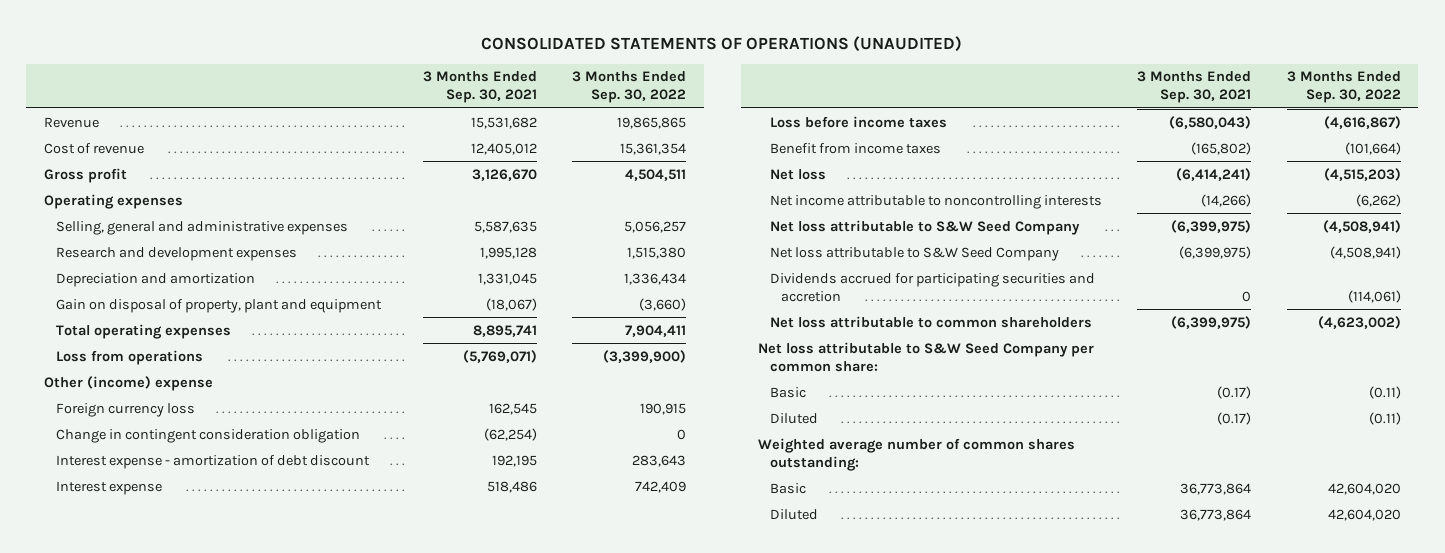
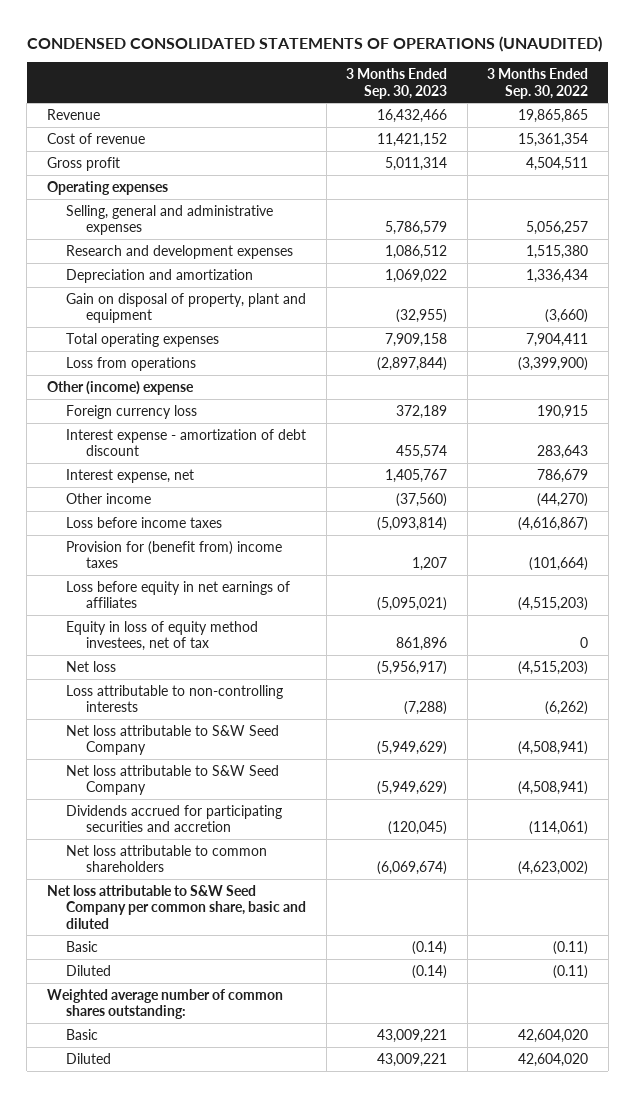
- CONSOLIDATED STATEMENTS OF OPERATIONS (UNAUDITED)
+ CONDENSED CONSOLIDATED STATEMENTS OF OPERATIONS (UNAUDITED)
- | 3 Months Ended Sep. 30, 2021 | 3 Months Ended Sep. 30, 2022
+ | 3 Months Ended Sep. 30, 2023 | 3 Months Ended Sep. 30, 2022
- Change in contingent consideration obligation | (62,254) | 0
- Interest expense | 518,486 | 742,409
+ Interest expense, net | 1,405,767 | 786,679
+ Other income | (37,560) | (44,270)
- Benefit from income taxes | (165,802) | (101,664)
+ Provision for (benefit from) income taxes | 1,207 | (101,664)
+ Loss before equity in net earnings of affiliates | (5,095,021) | (4,515,203)
+ Equity in loss of equity method investees, net of tax | 861,896 | 0
- Net income attributable to noncontrolling interests | (14,266) | (6,262)
+ Loss attributable to non-controlling interests | (7,288) | (6,262)
- Net loss attributable to S&W Seed Company per common share:
+ Net loss attributable to S&W Seed Company per common share, basic and diluted

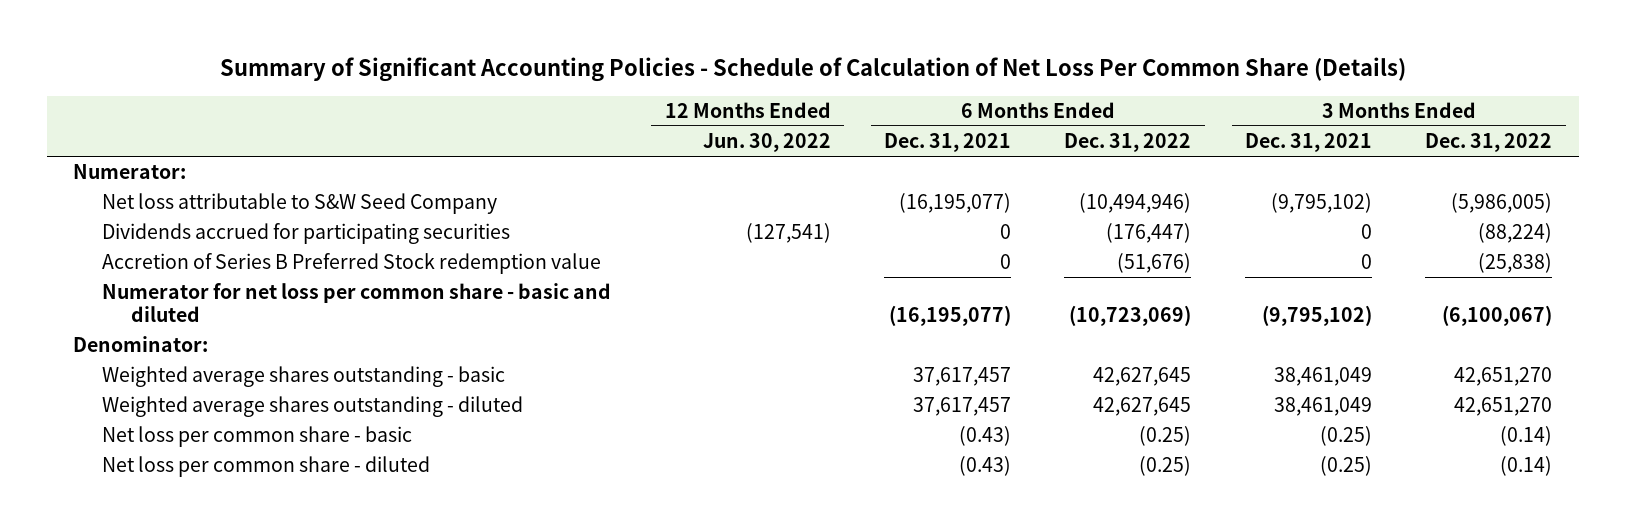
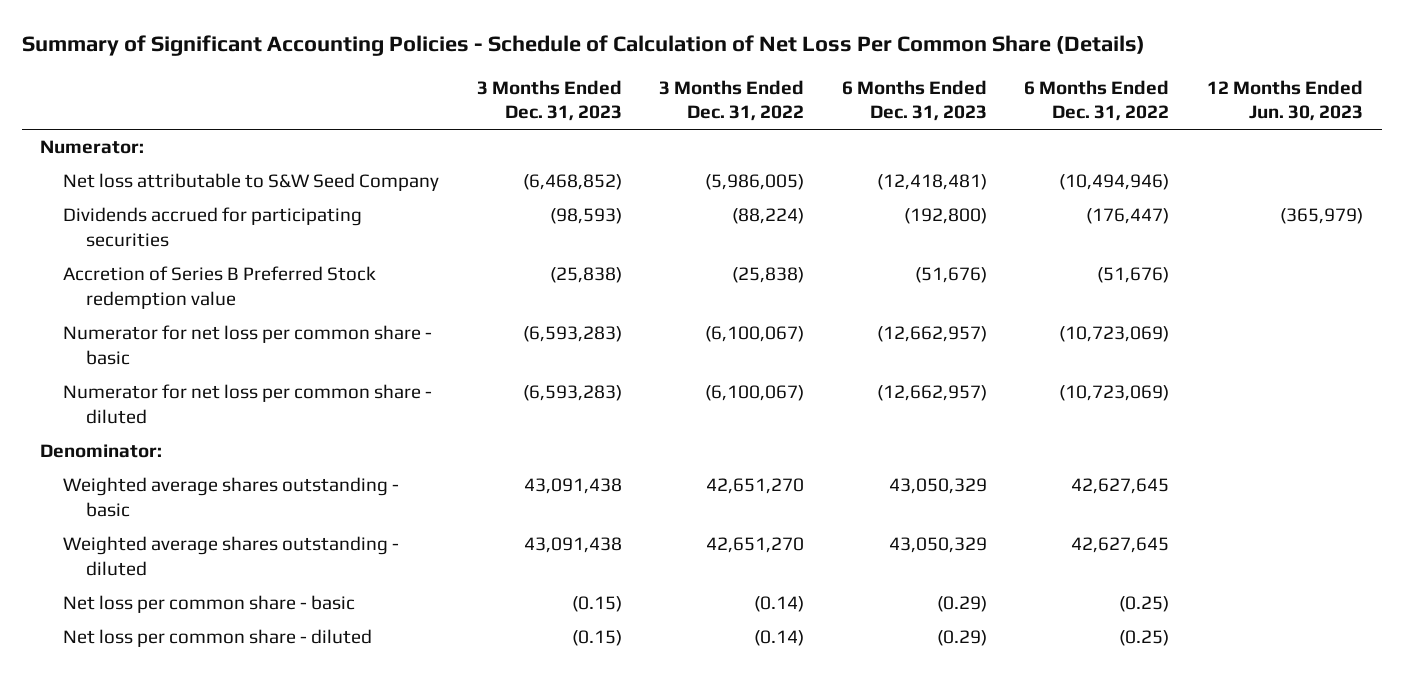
- | 12 Months Ended Jun. 30, 2022 | 6 Months Ended Dec. 31, 2021 | 6 Months Ended Dec. 31, 2022 | 3 Months Ended Dec. 31, 2021 | 3 Months Ended Dec. 31, 2022
+ | 3 Months Ended Dec. 31, 2023 | 3 Months Ended Dec. 31, 2022 | 6 Months Ended Dec. 31, 2023 | 6 Months Ended Dec. 31, 2022 | 12 Months Ended Jun. 30, 2023
- Numerator for net loss per common share - basic and diluted | | (16,195,077) | (10,723,069) | (9,795,102) | (6,100,067)
+ Numerator for net loss per common share - basic | (6,593,283) | (6,100,067) | (12,662,957) | (10,723,069) |
+ Numerator for net loss per common share - diluted | (6,593,283) | (6,100,067) | (12,662,957) | (10,723,069) |

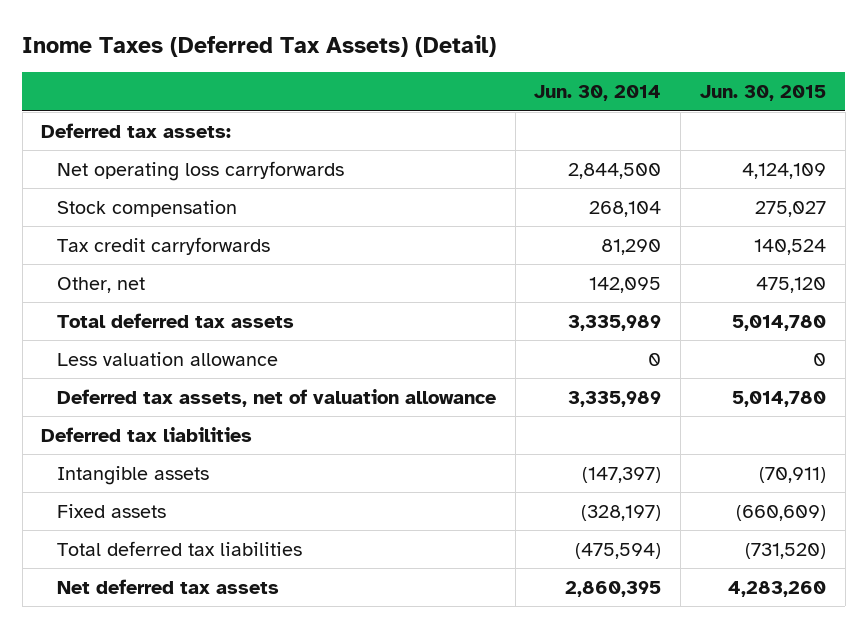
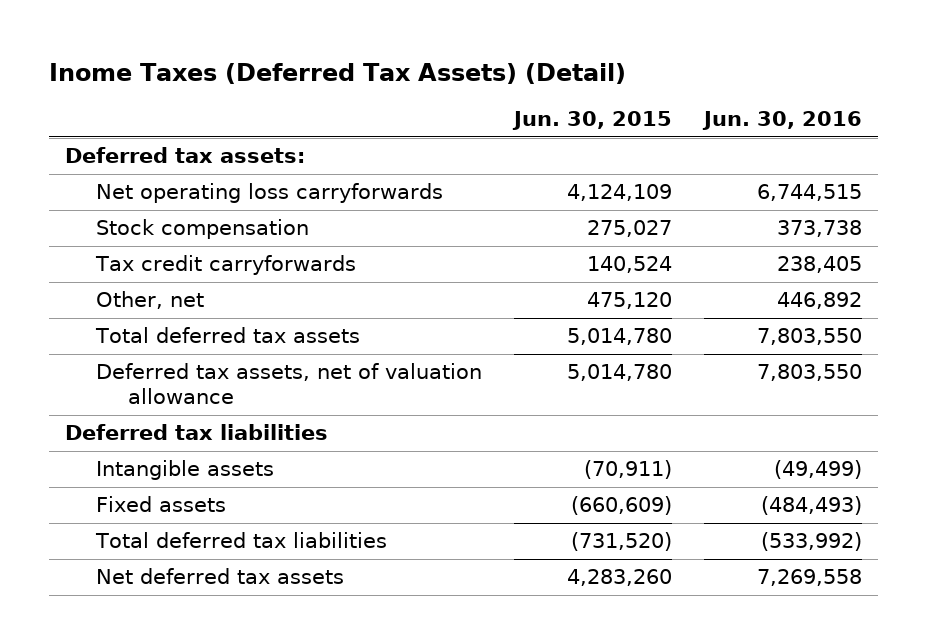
- | Jun. 30, 2014 | Jun. 30, 2015
+ | Jun. 30, 2015 | Jun. 30, 2016
- Less valuation allowance | 0 | 0

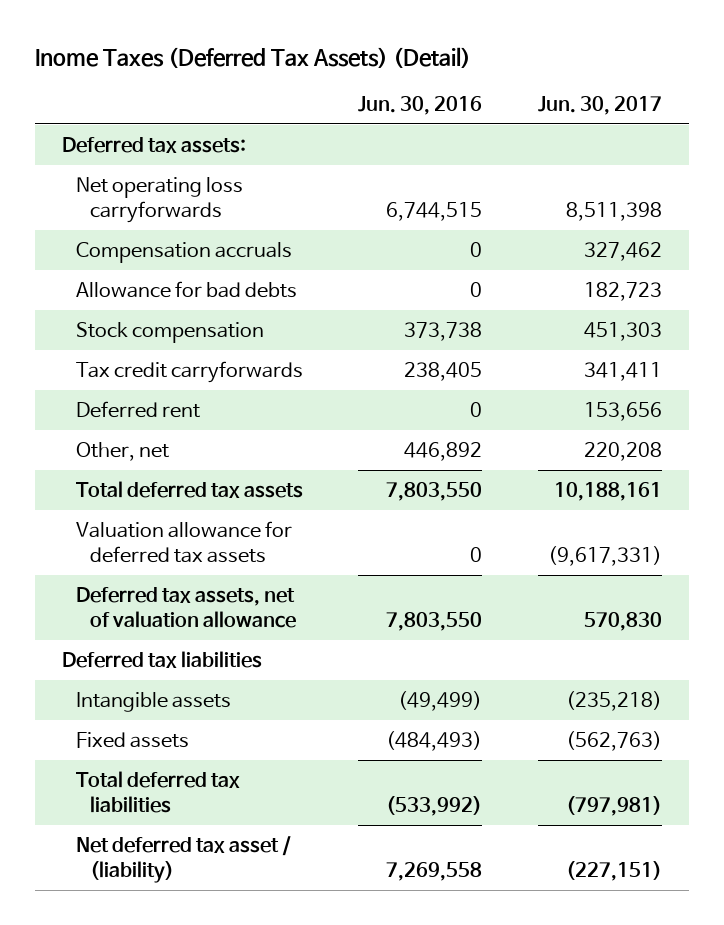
- | Jun. 30, 2015 | Jun. 30, 2016
+ | Jun. 30, 2016 | Jun. 30, 2017
+ Compensation accruals | 0 | 327,462
+ Allowance for bad debts | 0 | 182,723
+ Deferred rent | 0 | 153,656
+ Valuation allowance for deferred tax assets | 0 | (9,617,331)
- Net deferred tax assets | 4,283,260 | 7,269,558
+ Net deferred tax asset / (liability) | 7,269,558 | (227,151)

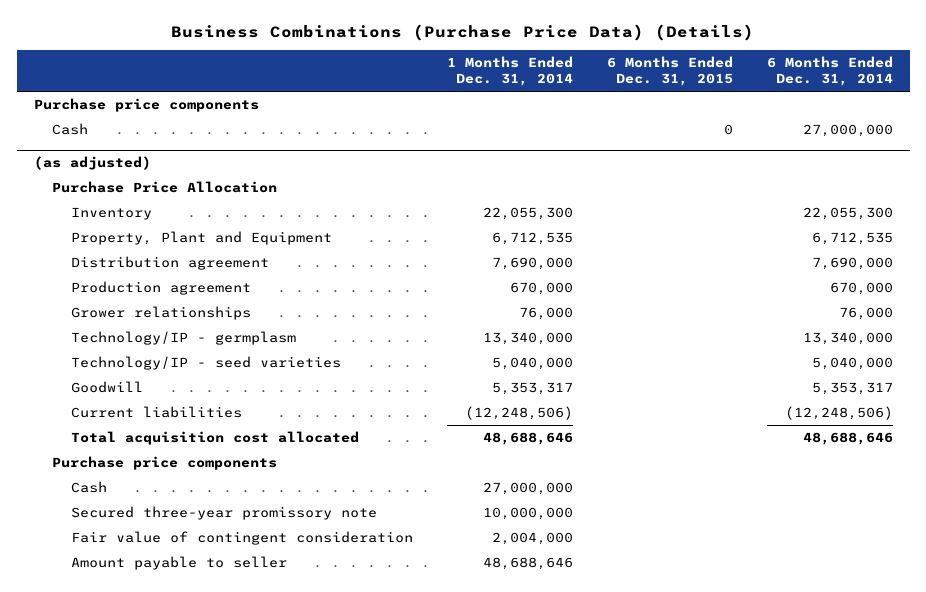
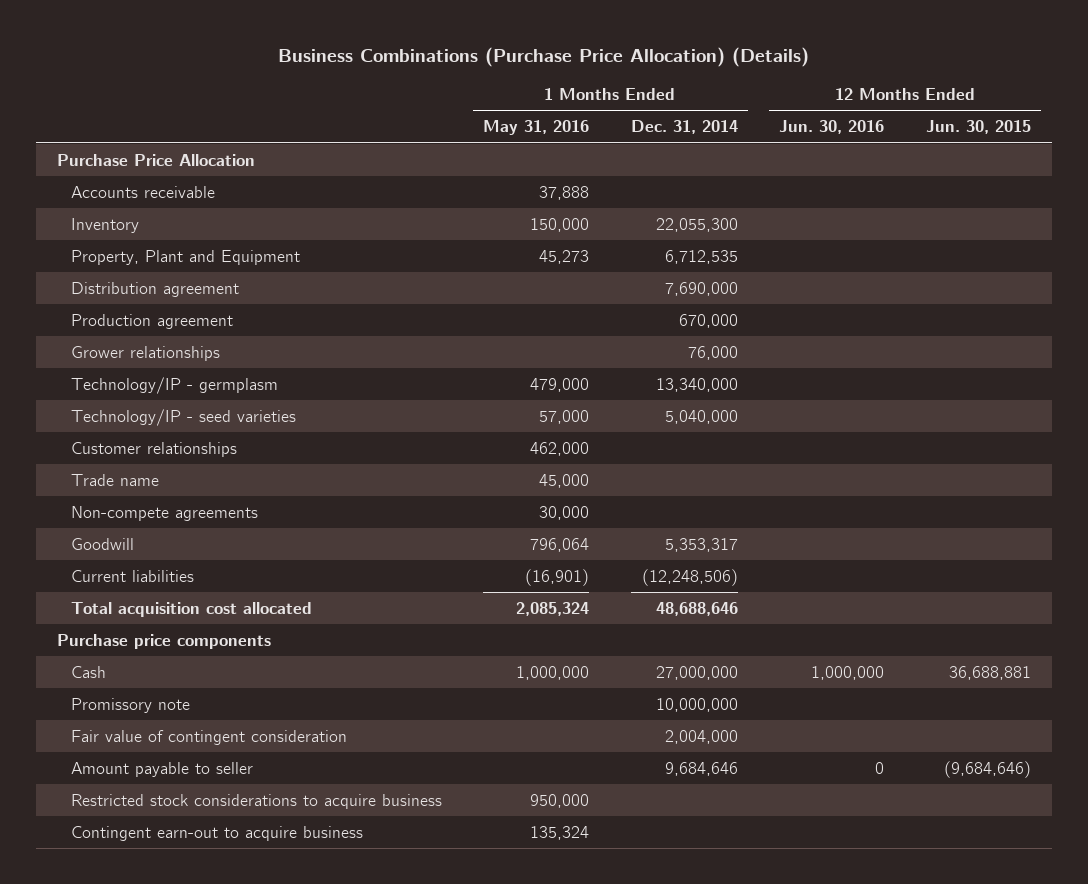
- Business Combinations (Purchase Price Data) (Details)
+ Business Combinations (Purchase Price Allocation) (Details)
- | 1 Months Ended Dec. 31, 2014 | 6 Months Ended Dec. 31, 2015 | 6 Months Ended Dec. 31, 2014
+ | 1 Months Ended May 31, 2016 | 1 Months Ended Dec. 31, 2014 | 12 Months Ended Jun. 30, 2016 | 12 Months Ended Jun. 30, 2015
- Purchase price components
- Cash | | 0 | 27,000,000
- (as adjusted)
+ Accounts receivable | 37,888 | | |
+ Customer relationships | 462,000 | | |
+ Trade name | 45,000 | | |
+ Non-compete agreements | 30,000 | | |
- Secured three-year promissory note | 10,000,000 | |
+ Promissory note | | 10,000,000 | |
- Amount payable to seller | 48,688,646 | |
+ Amount payable to seller | | 9,684,646 | 0 | (9,684,646)
+ Restricted stock considerations to acquire business | 950,000 | | |
+ Contingent earn-out to acquire business | 135,324 | | |

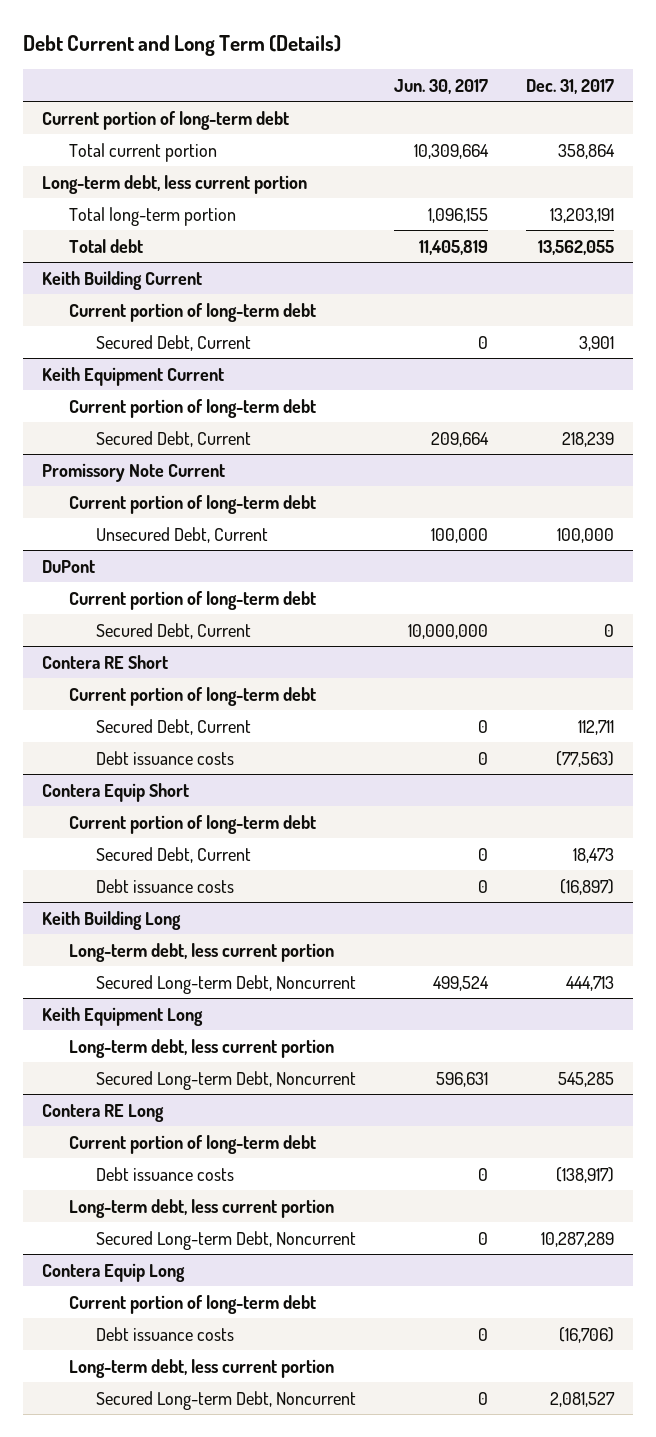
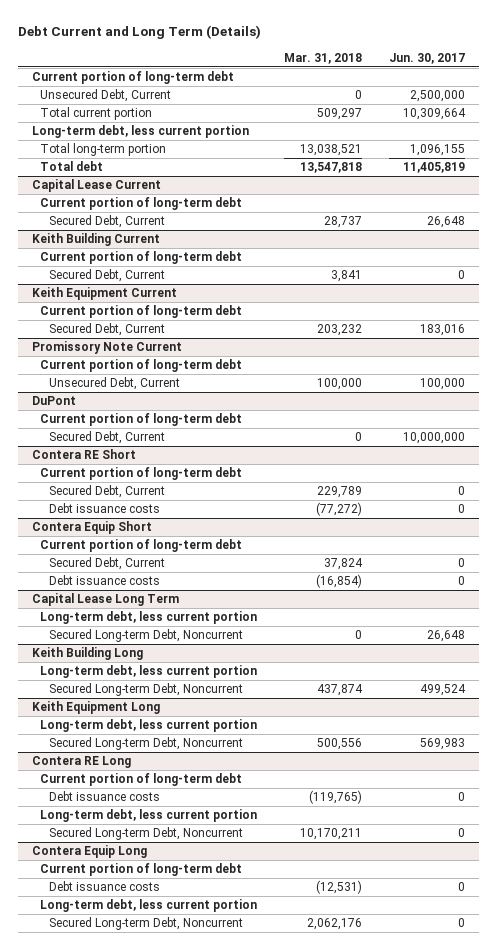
- | Jun. 30, 2017 | Dec. 31, 2017
+ | Mar. 31, 2018 | Jun. 30, 2017
+ Unsecured Debt, Current | 0 | 2,500,000
+ Capital Lease Current
+ Current portion of long-term debt
+ Secured Debt, Current | 28,737 | 26,648
@ Keith Equipment Current
- Secured Debt, Current | 209,664 | 218,239
+ Secured Debt, Current | 203,232 | 183,016
+ Capital Lease Long Term
+ Long-term debt, less current portion
+ Secured Long-term Debt, Noncurrent | 0 | 26,648
@ Keith Equipment Long
- Secured Long-term Debt, Noncurrent | 596,631 | 545,285
+ Secured Long-term Debt, Noncurrent | 500,556 | 569,983

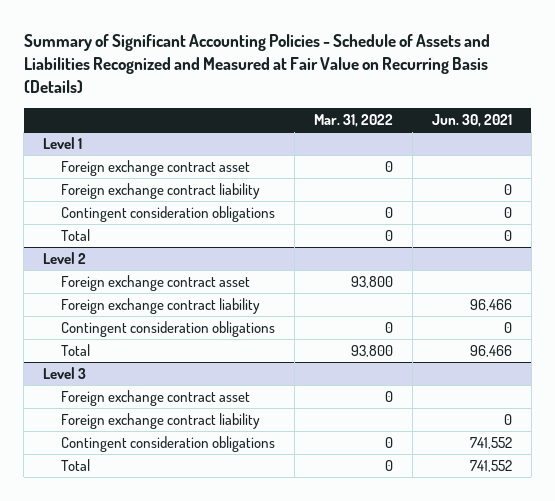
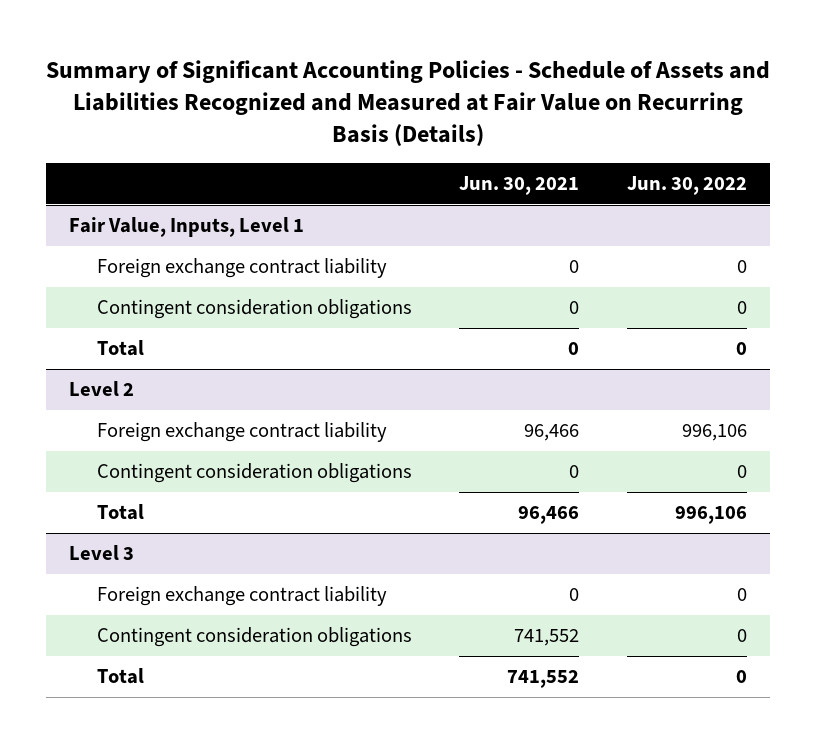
- | Mar. 31, 2022 | Jun. 30, 2021
+ | Jun. 30, 2021 | Jun. 30, 2022
- Level 1
- Foreign exchange contract asset | 0 |
+ Fair Value, Inputs, Level 1
@ Level 2
- Foreign exchange contract asset | 93,800 |
@ Level 3
- Foreign exchange contract asset | 0 |

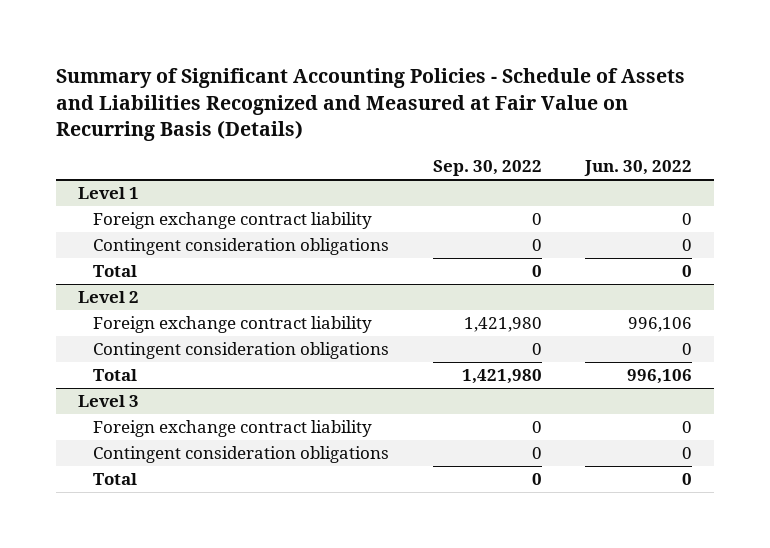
- | Jun. 30, 2021 | Jun. 30, 2022
+ | Sep. 30, 2022 | Jun. 30, 2022
- Fair Value, Inputs, Level 1
+ Level 1

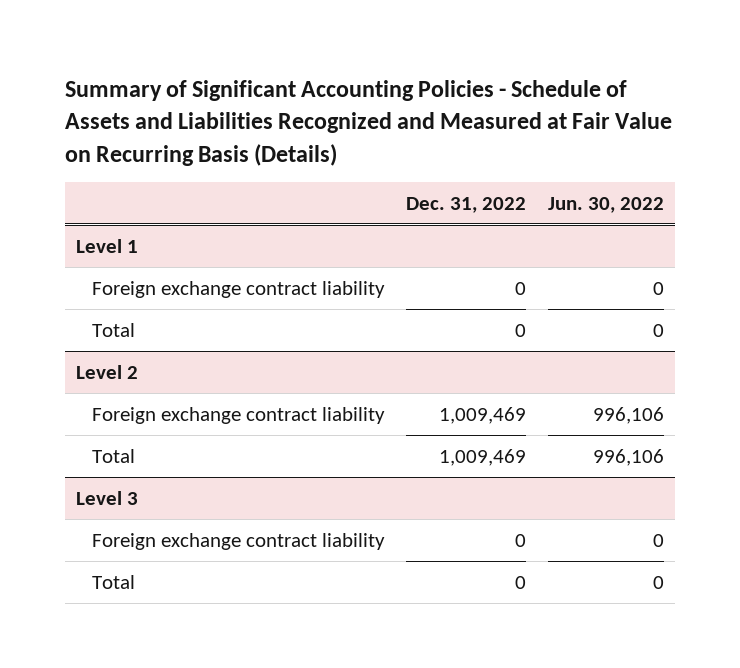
- | Sep. 30, 2022 | Jun. 30, 2022
+ | Dec. 31, 2022 | Jun. 30, 2022
@ Level 1
- Contingent consideration obligations | 0 | 0
@ Level 2
- Contingent consideration obligations | 0 | 0
@ Level 3
- Contingent consideration obligations | 0 | 0

